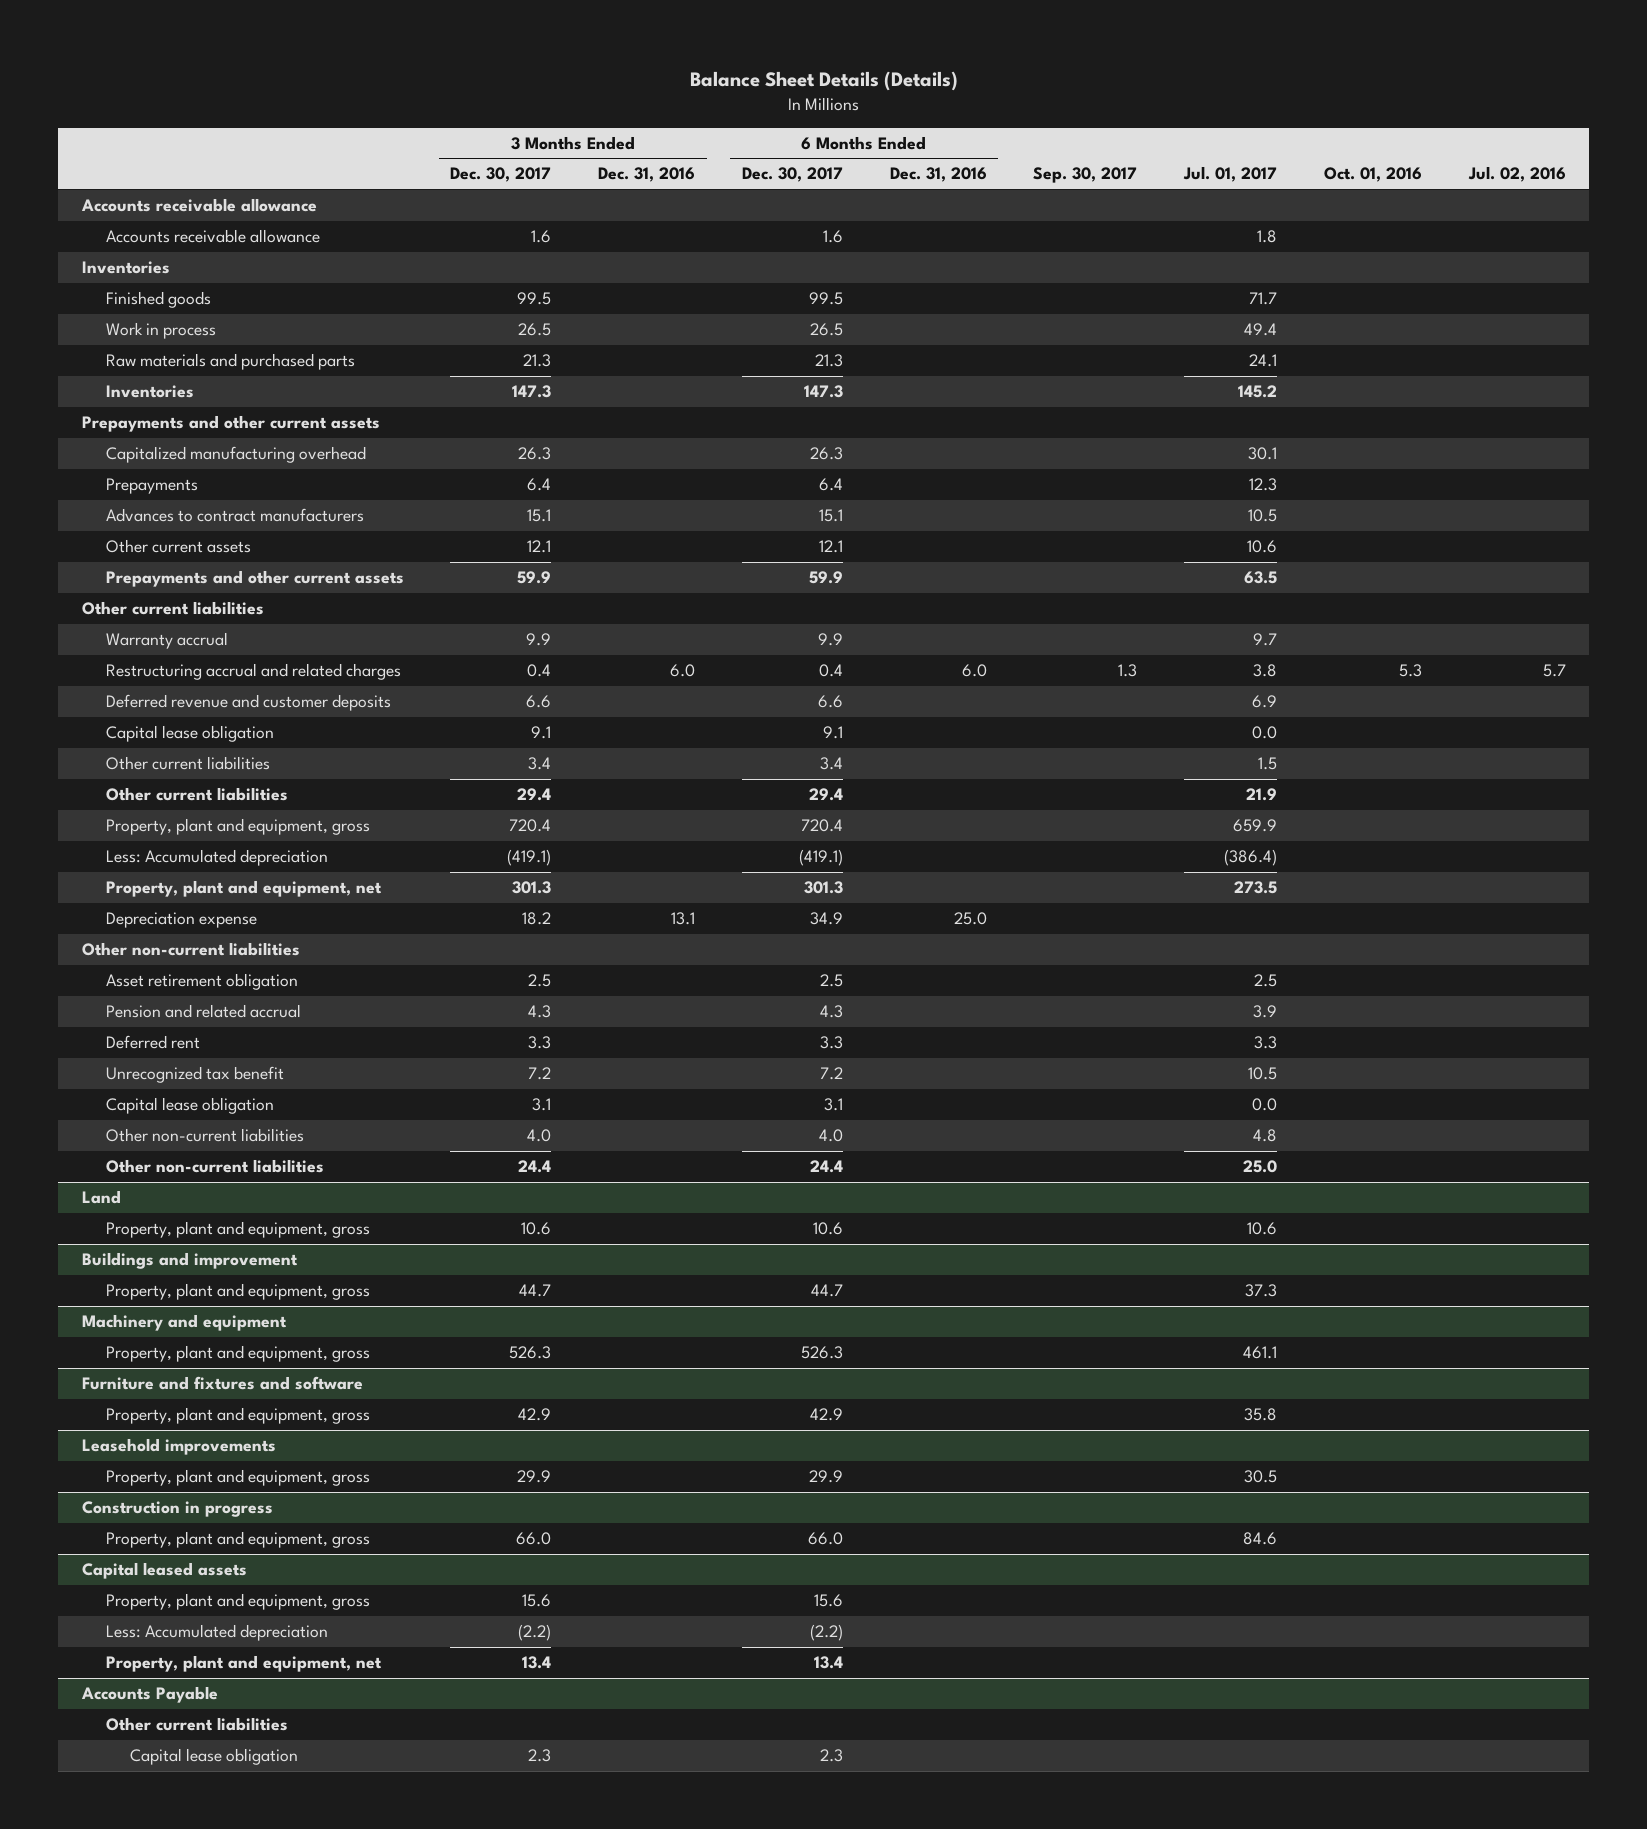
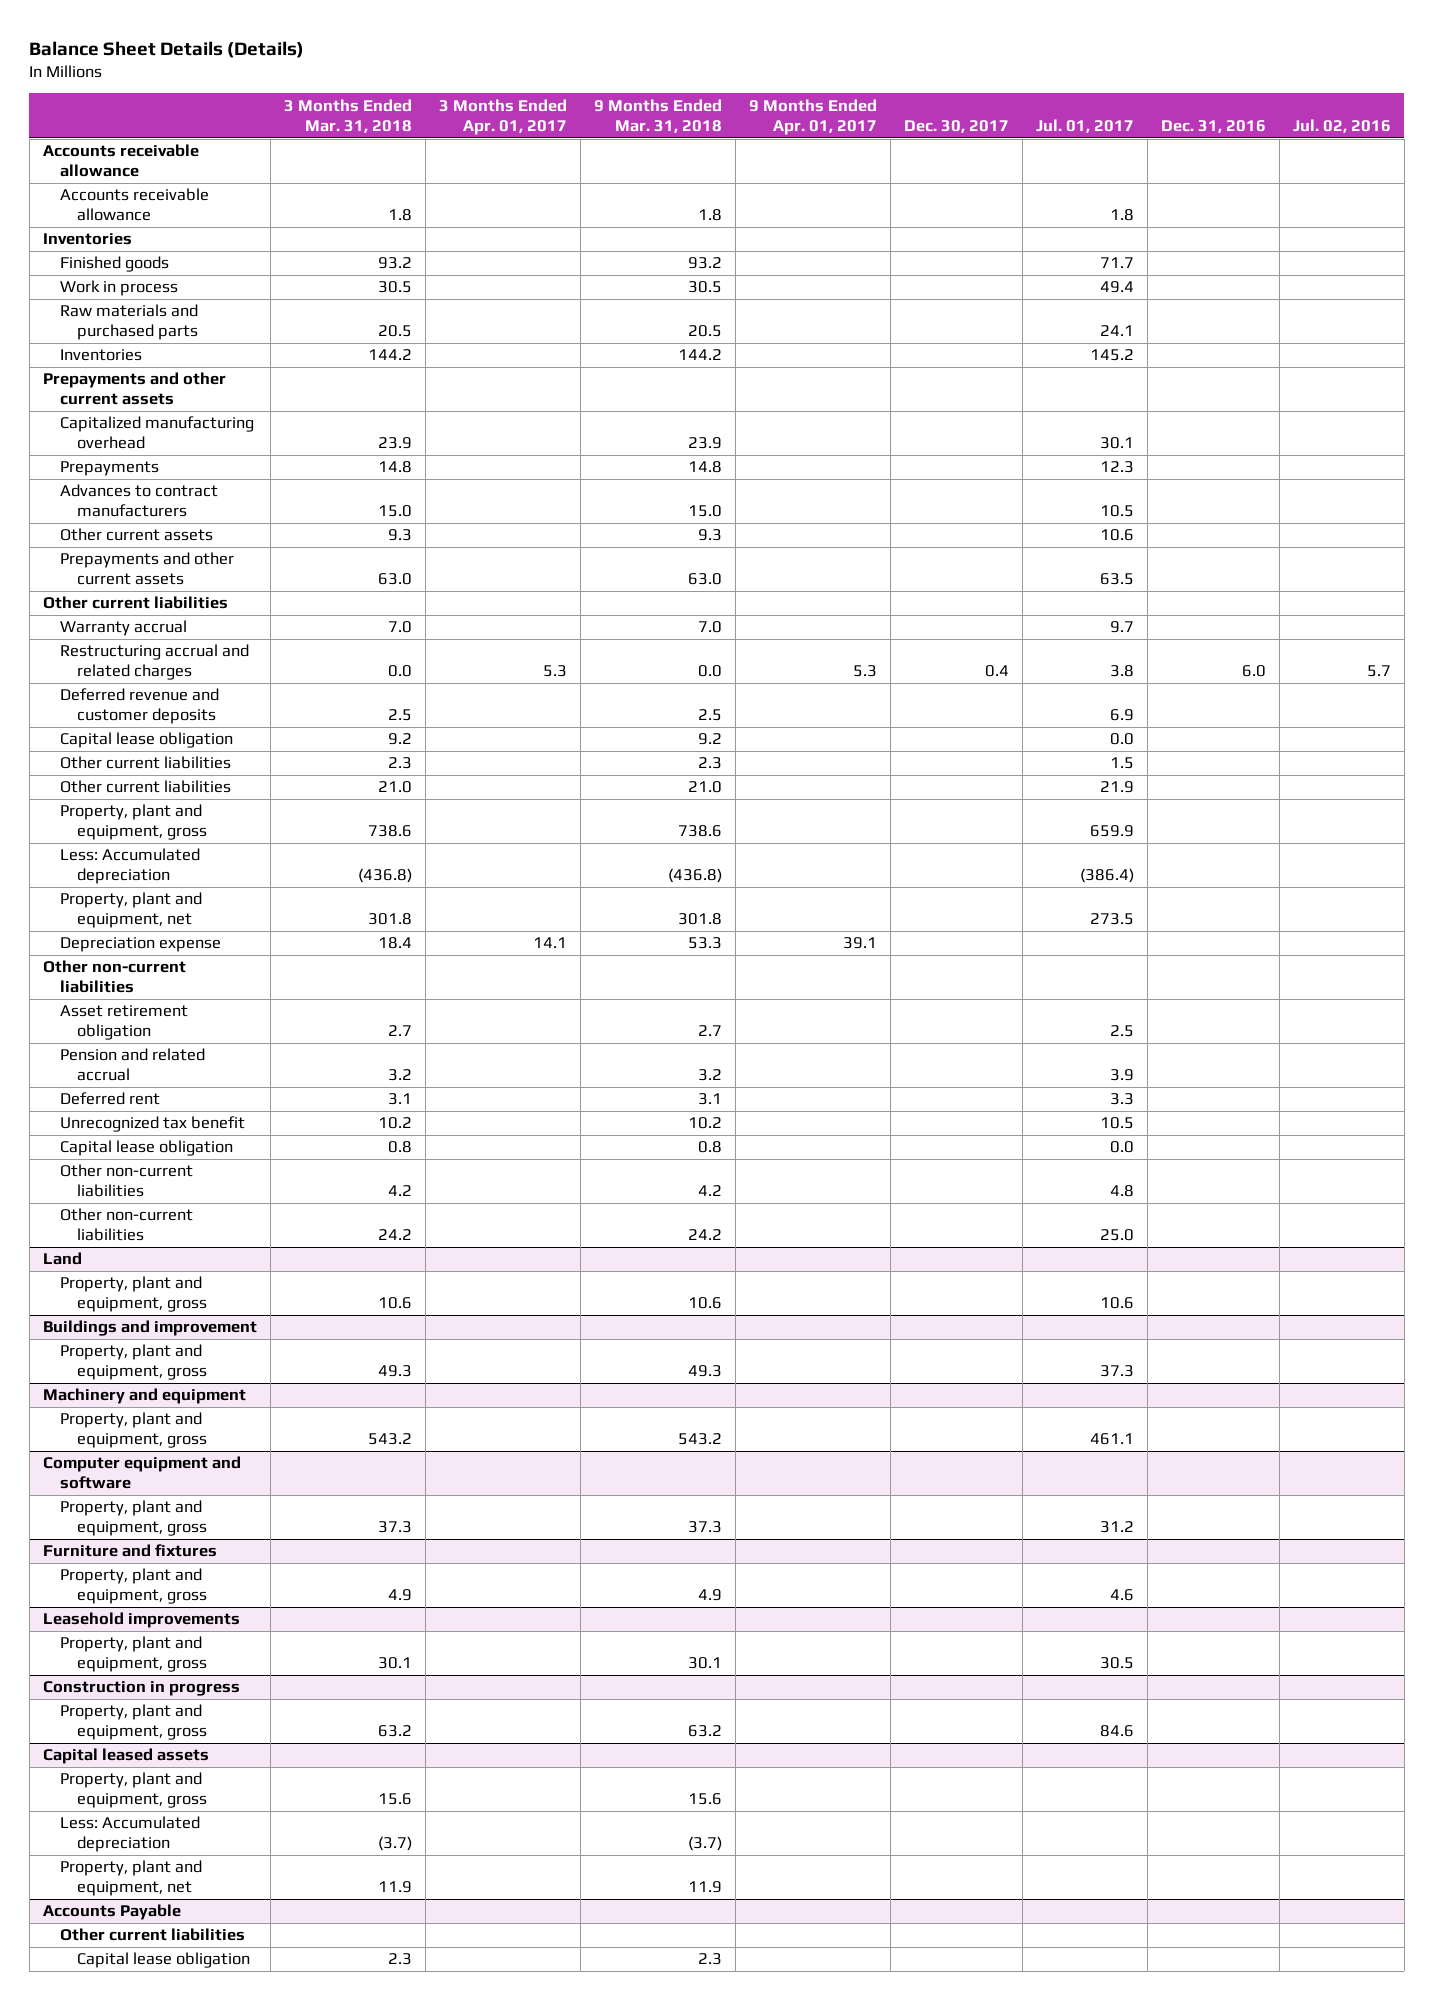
- | 3 Months Ended Dec. 30, 2017 | 3 Months Ended Dec. 31, 2016 | 6 Months Ended Dec. 30, 2017 | 6 Months Ended Dec. 31, 2016 | Sep. 30, 2017 | Jul. 01, 2017 | Oct. 01, 2016 | Jul. 02, 2016
+ | 3 Months Ended Mar. 31, 2018 | 3 Months Ended Apr. 01, 2017 | 9 Months Ended Mar. 31, 2018 | 9 Months Ended Apr. 01, 2017 | Dec. 30, 2017 | Jul. 01, 2017 | Dec. 31, 2016 | Jul. 02, 2016
- Furniture and fixtures and software
- Property, plant and equipment, gross | 42.9 | | 42.9 | | | 35.8 | |
+ Computer equipment and software
+ Property, plant and equipment, gross | 37.3 | | 37.3 | | | 31.2 | |
+ Furniture and fixtures
+ Property, plant and equipment, gross | 4.9 | | 4.9 | | | 4.6 | |

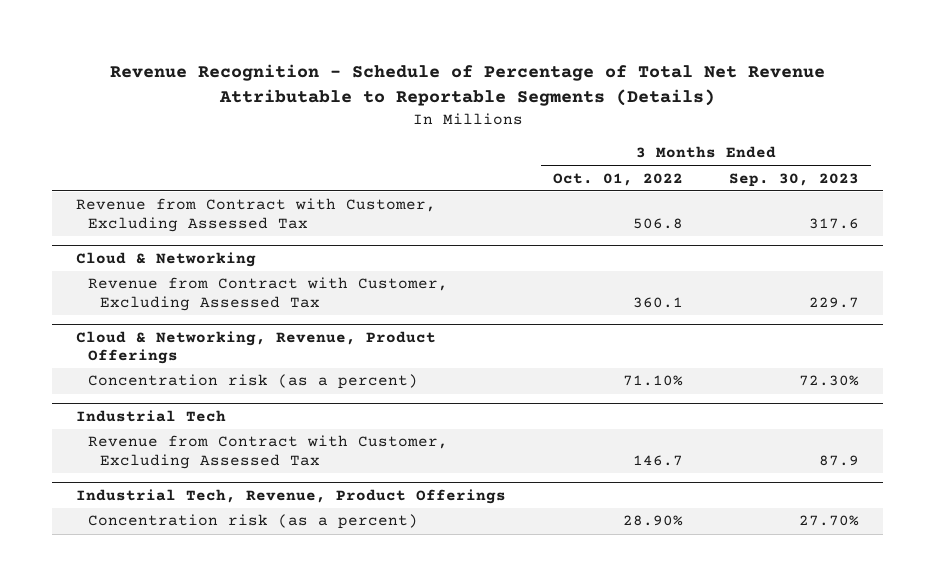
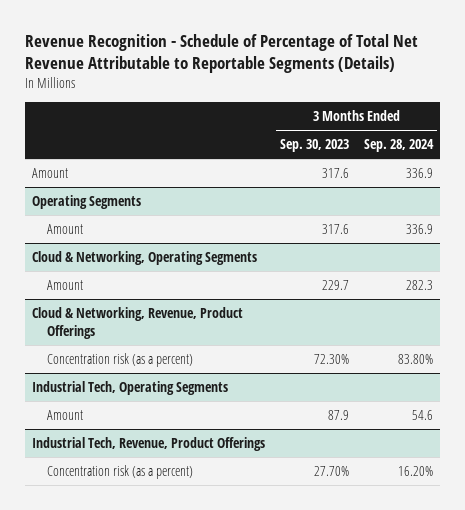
- | 3 Months Ended Oct. 01, 2022 | 3 Months Ended Sep. 30, 2023
+ | 3 Months Ended Sep. 30, 2023 | 3 Months Ended Sep. 28, 2024
- Revenue from Contract with Customer, Excluding Assessed Tax | 506.8 | 317.6
- Cloud & Networking
- Revenue from Contract with Customer, Excluding Assessed Tax | 360.1 | 229.7
+ Amount | 317.6 | 336.9
+ Operating Segments
+ Amount | 317.6 | 336.9
+ Cloud & Networking, Operating Segments
+ Amount | 229.7 | 282.3
- Industrial Tech
- Revenue from Contract with Customer, Excluding Assessed Tax | 146.7 | 87.9
+ Industrial Tech, Operating Segments
+ Amount | 87.9 | 54.6

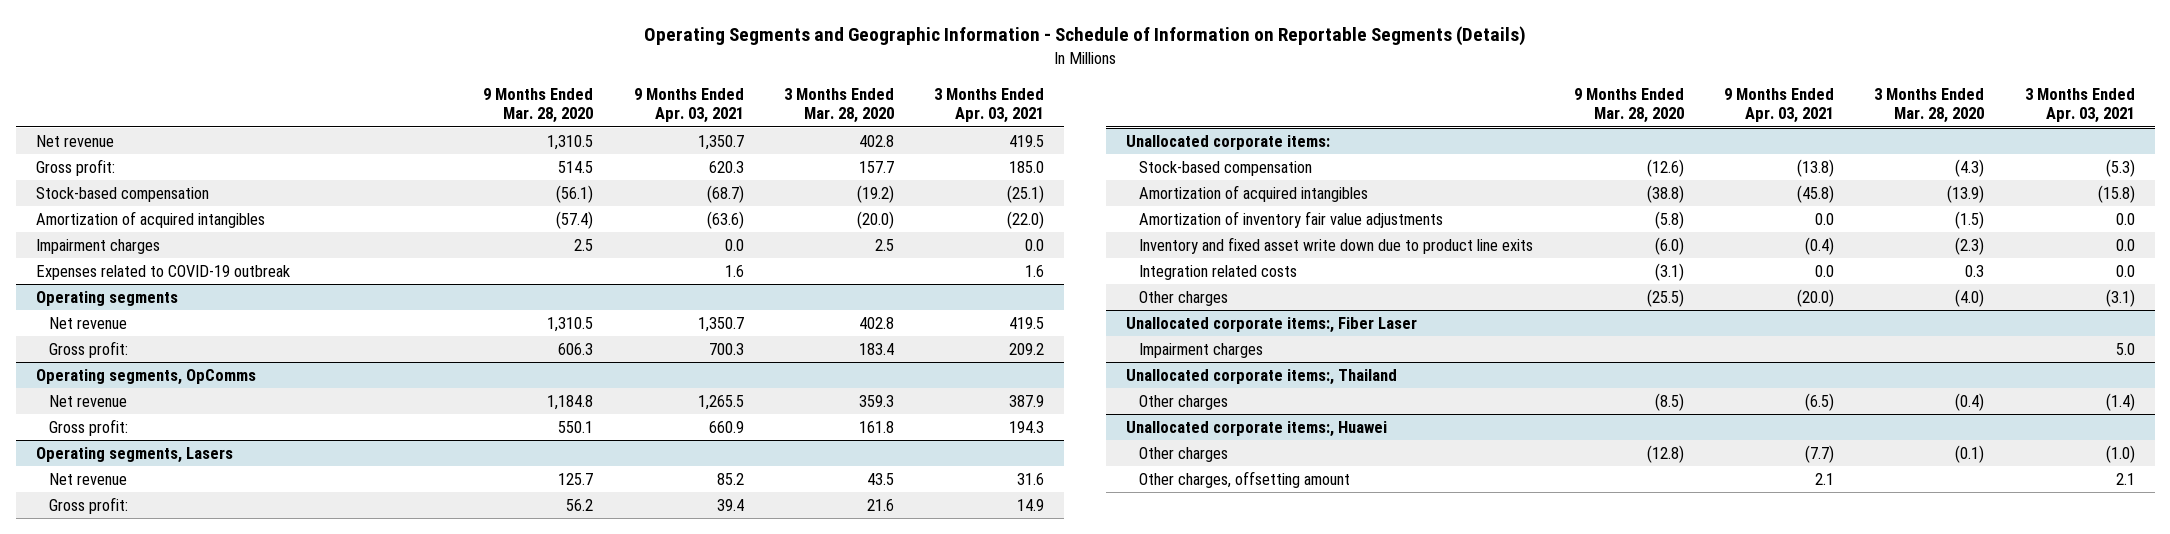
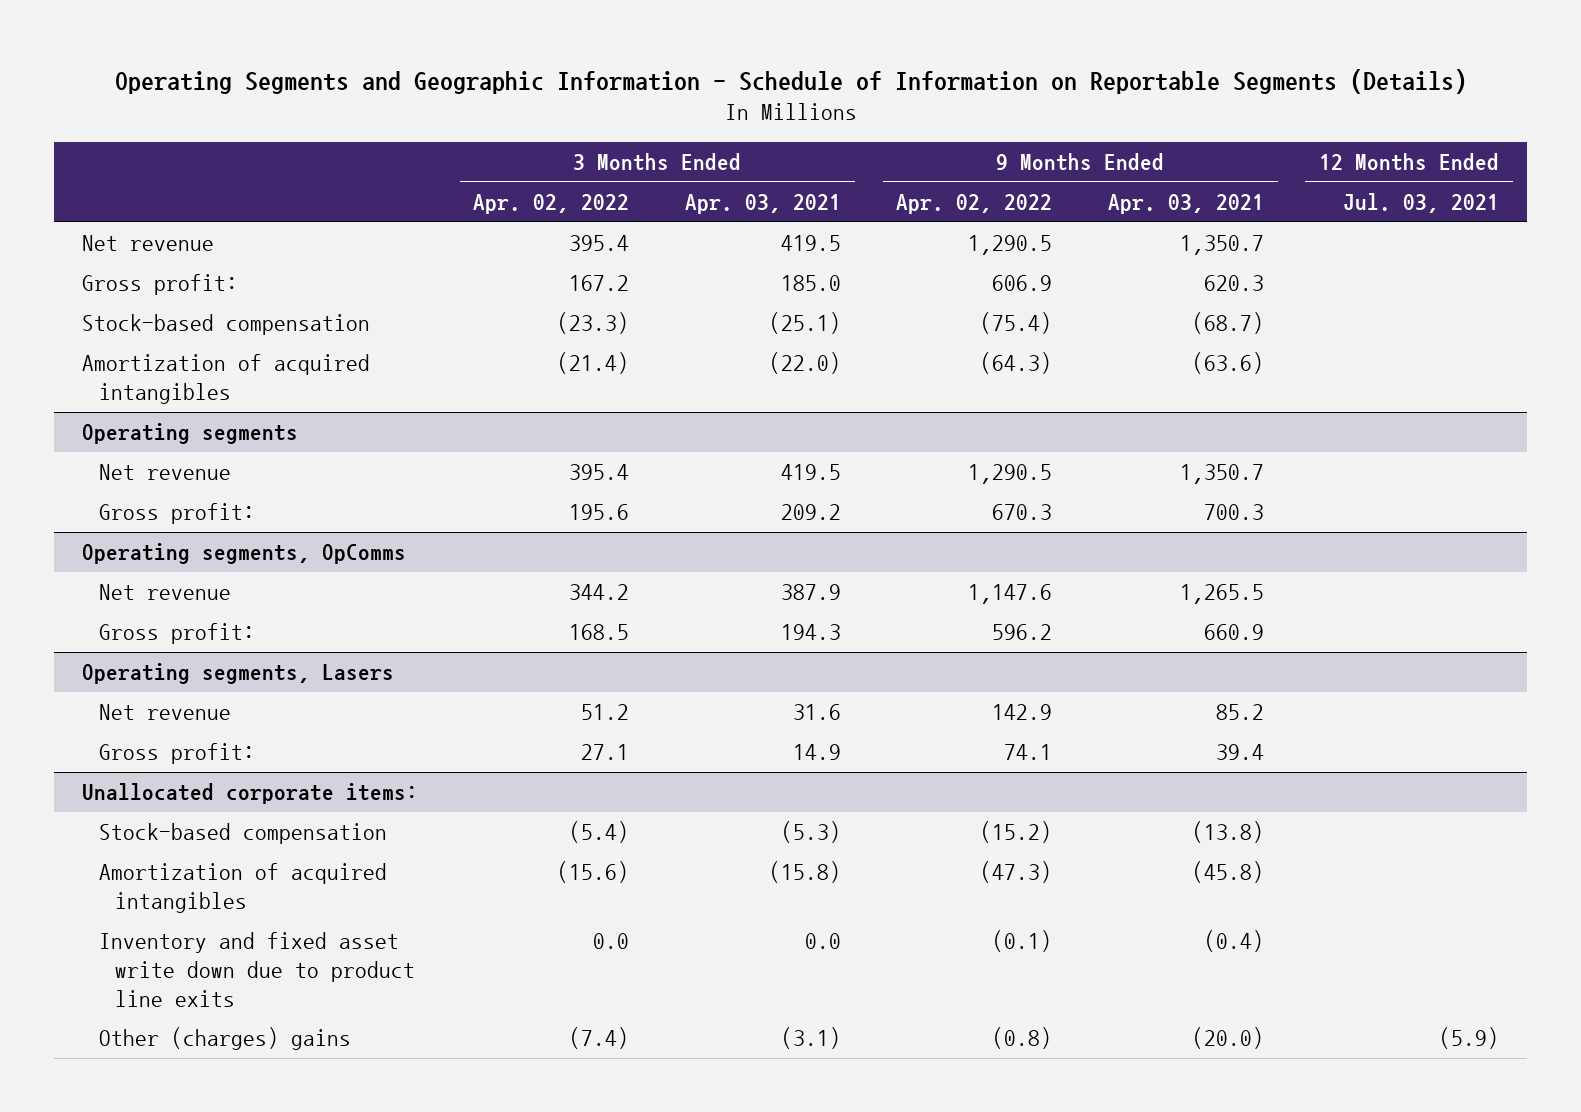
- | 9 Months Ended Mar. 28, 2020 | 9 Months Ended Apr. 03, 2021 | 3 Months Ended Mar. 28, 2020 | 3 Months Ended Apr. 03, 2021
+ | 3 Months Ended Apr. 02, 2022 | 3 Months Ended Apr. 03, 2021 | 9 Months Ended Apr. 02, 2022 | 9 Months Ended Apr. 03, 2021 | 12 Months Ended Jul. 03, 2021
- Impairment charges | 2.5 | 0.0 | 2.5 | 0.0
- Expenses related to COVID-19 outbreak | | 1.6 | | 1.6
@ Unallocated corporate items:
- Amortization of inventory fair value adjustments | (5.8) | 0.0 | (1.5) | 0.0
- Integration related costs | (3.1) | 0.0 | 0.3 | 0.0
- Other charges | (25.5) | (20.0) | (4.0) | (3.1)
- Unallocated corporate items:, Fiber Laser
- Impairment charges | | | | 5.0
- Unallocated corporate items:, Thailand
- Other charges | (8.5) | (6.5) | (0.4) | (1.4)
- Unallocated corporate items:, Huawei
- Other charges | (12.8) | (7.7) | (0.1) | (1.0)
- Other charges, offsetting amount | | 2.1 | | 2.1
@ Unallocated corporate items:
+ Other (charges) gains | (7.4) | (3.1) | (0.8) | (20.0) | (5.9)

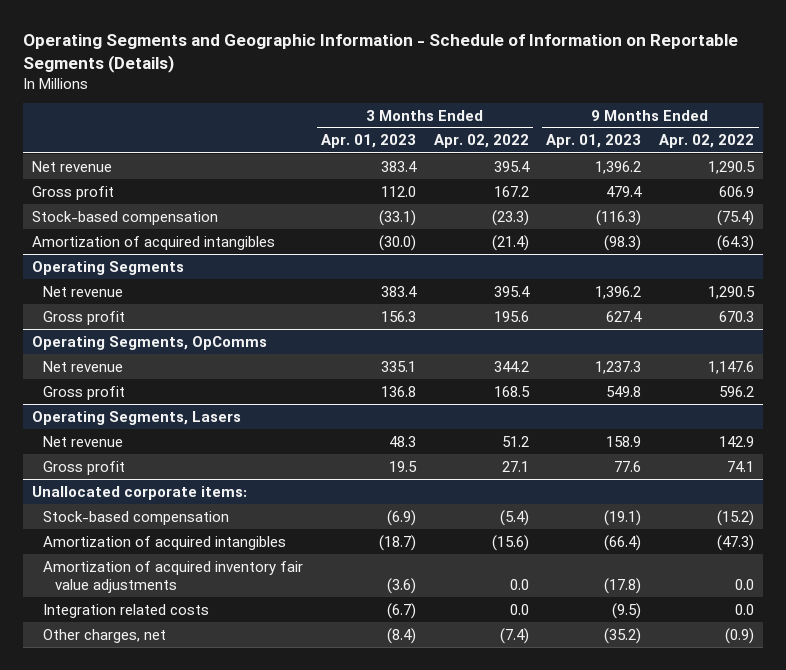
- | 3 Months Ended Apr. 02, 2022 | 3 Months Ended Apr. 03, 2021 | 9 Months Ended Apr. 02, 2022 | 9 Months Ended Apr. 03, 2021 | 12 Months Ended Jul. 03, 2021
+ | 3 Months Ended Apr. 01, 2023 | 3 Months Ended Apr. 02, 2022 | 9 Months Ended Apr. 01, 2023 | 9 Months Ended Apr. 02, 2022
- Gross profit: | 167.2 | 185.0 | 606.9 | 620.3 |
+ Gross profit | 112.0 | 167.2 | 479.4 | 606.9
- Operating segments
+ Operating Segments
- Gross profit: | 195.6 | 209.2 | 670.3 | 700.3 |
- Operating segments, OpComms
+ Gross profit | 156.3 | 195.6 | 627.4 | 670.3
+ Operating Segments, OpComms
- Gross profit: | 168.5 | 194.3 | 596.2 | 660.9 |
- Operating segments, Lasers
+ Gross profit | 136.8 | 168.5 | 549.8 | 596.2
+ Operating Segments, Lasers
- Gross profit: | 27.1 | 14.9 | 74.1 | 39.4 |
+ Gross profit | 19.5 | 27.1 | 77.6 | 74.1
@ Unallocated corporate items:
- Inventory and fixed asset write down due to product line exits | 0.0 | 0.0 | (0.1) | (0.4) |
- Other (charges) gains | (7.4) | (3.1) | (0.8) | (20.0) | (5.9)
+ Amortization of acquired inventory fair value adjustments | (3.6) | 0.0 | (17.8) | 0.0
+ Integration related costs | (6.7) | 0.0 | (9.5) | 0.0
+ Other charges, net | (8.4) | (7.4) | (35.2) | (0.9)

